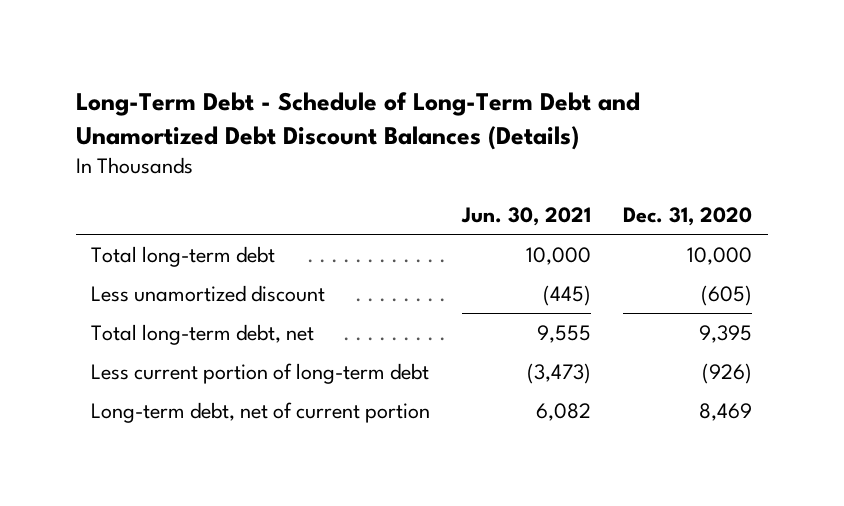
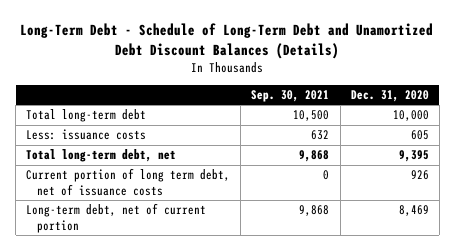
- | Jun. 30, 2021 | Dec. 31, 2020
+ | Sep. 30, 2021 | Dec. 31, 2020
- Less unamortized discount | (445) | (605)
+ Less: issuance costs | 632 | 605
- Less current portion of long-term debt | (3,473) | (926)
+ Current portion of long term debt, net of issuance costs | 0 | 926

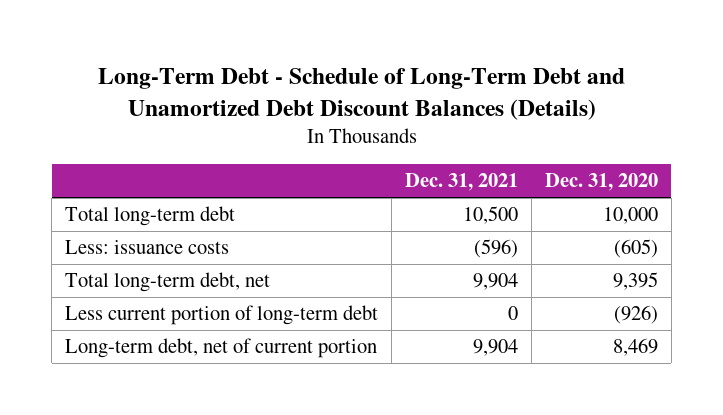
- | Sep. 30, 2021 | Dec. 31, 2020
+ | Dec. 31, 2021 | Dec. 31, 2020
- Less: issuance costs | 632 | 605
+ Less: issuance costs | (596) | (605)
- Current portion of long term debt, net of issuance costs | 0 | 926
+ Less current portion of long-term debt | 0 | (926)

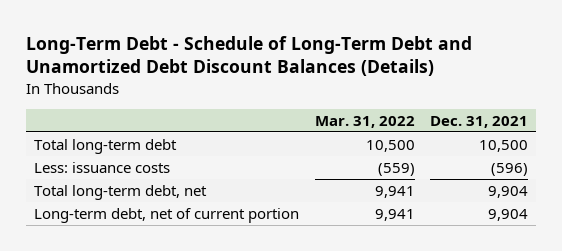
- | Dec. 31, 2021 | Dec. 31, 2020
+ | Mar. 31, 2022 | Dec. 31, 2021
- Less current portion of long-term debt | 0 | (926)

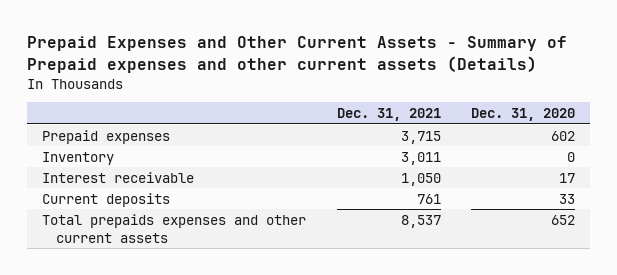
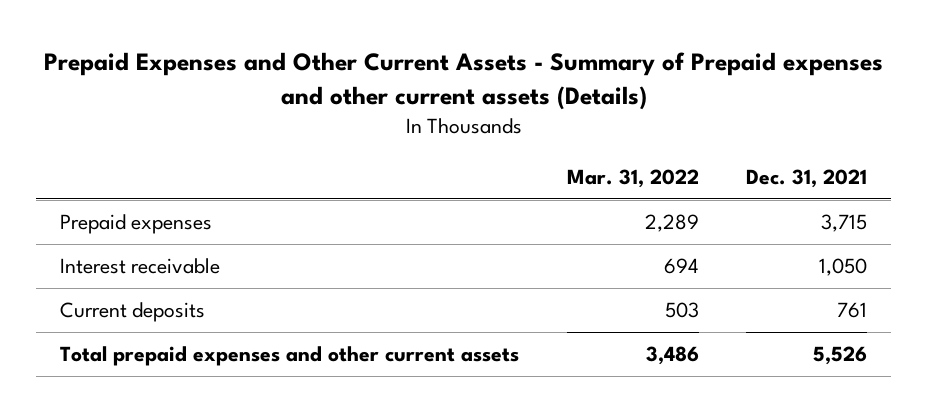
- | Dec. 31, 2021 | Dec. 31, 2020
+ | Mar. 31, 2022 | Dec. 31, 2021
- Inventory | 3,011 | 0
- Total prepaids expenses and other current assets | 8,537 | 652
+ Total prepaid expenses and other current assets | 3,486 | 5,526

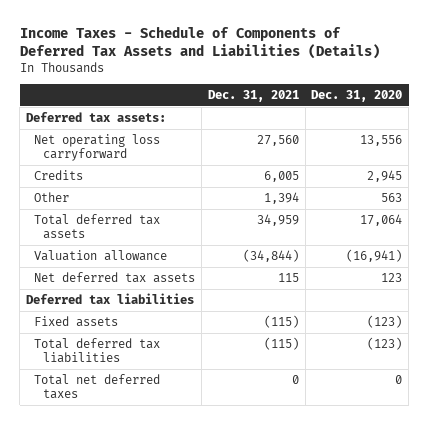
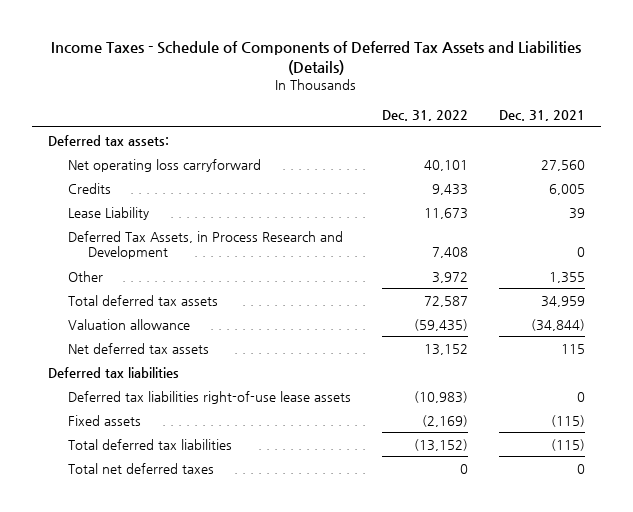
- | Dec. 31, 2021 | Dec. 31, 2020
+ | Dec. 31, 2022 | Dec. 31, 2021
- Other | 1,394 | 563
+ Lease Liability | 11,673 | 39
+ Deferred Tax Assets, in Process Research and Development | 7,408 | 0
+ Other | 3,972 | 1,355
+ Deferred tax liabilities right-of-use lease assets | (10,983) | 0

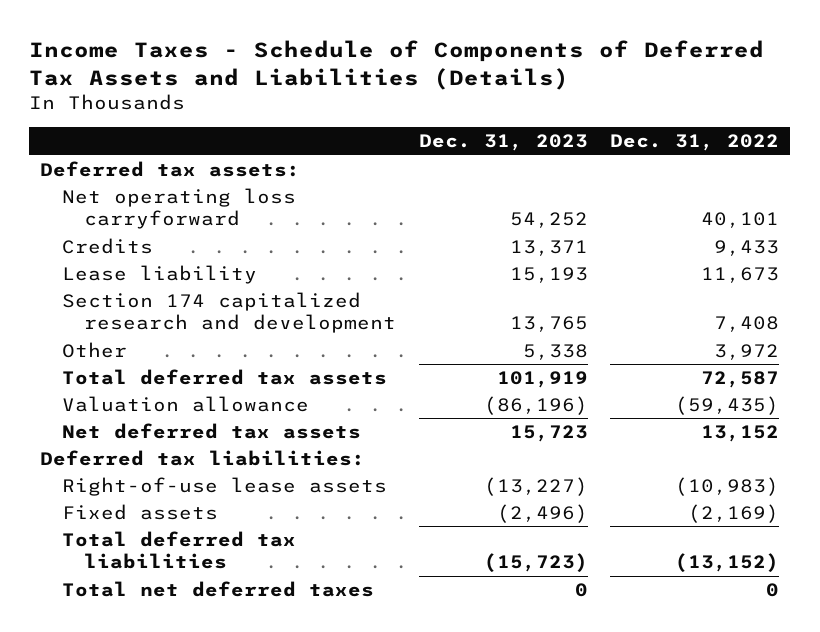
- | Dec. 31, 2022 | Dec. 31, 2021
+ | Dec. 31, 2023 | Dec. 31, 2022
- Lease Liability | 11,673 | 39
- Deferred Tax Assets, in Process Research and Development | 7,408 | 0
+ Lease liability | 15,193 | 11,673
+ Section 174 capitalized research and development | 13,765 | 7,408
- Deferred tax liabilities
- Deferred tax liabilities right-of-use lease assets | (10,983) | 0
+ Deferred tax liabilities:
+ Right-of-use lease assets | (13,227) | (10,983)

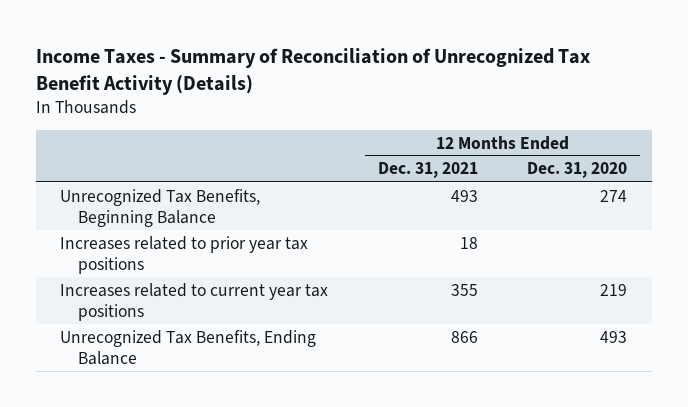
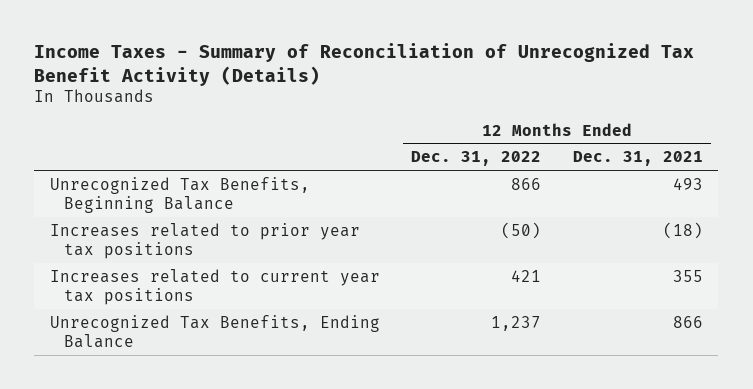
- | 12 Months Ended Dec. 31, 2021 | 12 Months Ended Dec. 31, 2020
+ | 12 Months Ended Dec. 31, 2022 | 12 Months Ended Dec. 31, 2021
- Increases related to prior year tax positions | 18 |
+ Increases related to prior year tax positions | (50) | (18)

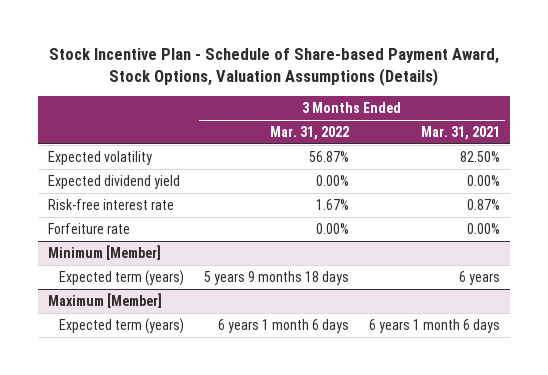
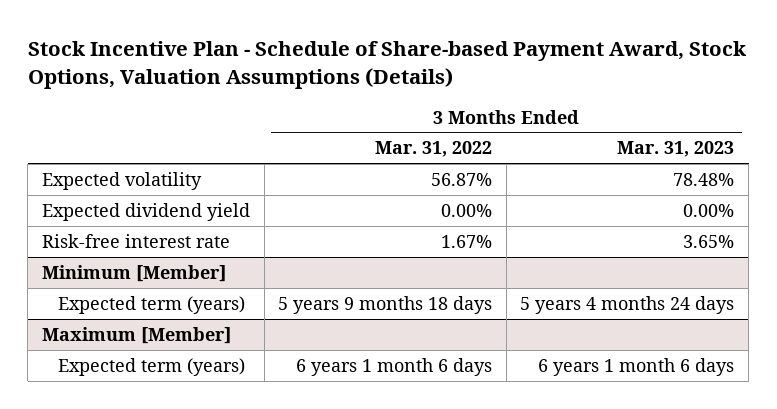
- | 3 Months Ended Mar. 31, 2022 | 3 Months Ended Mar. 31, 2021
+ | 3 Months Ended Mar. 31, 2022 | 3 Months Ended Mar. 31, 2023
- Forfeiture rate | 0.00% | 0.00%

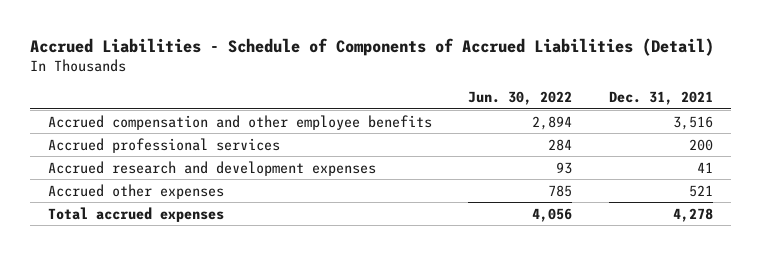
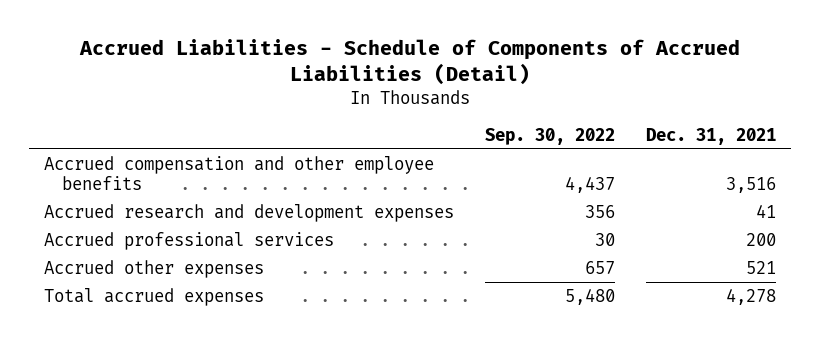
- | Jun. 30, 2022 | Dec. 31, 2021
+ | Sep. 30, 2022 | Dec. 31, 2021
moved down: Accrued professional services | 30 | 200

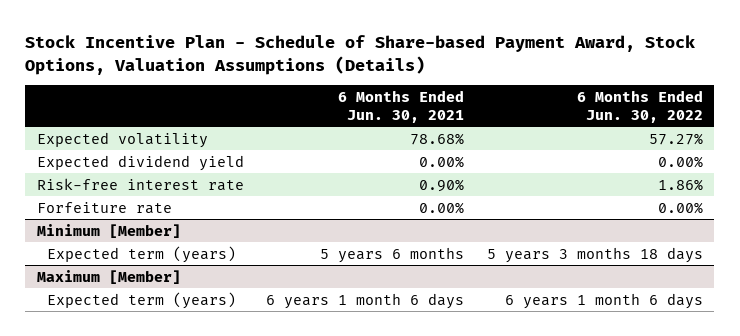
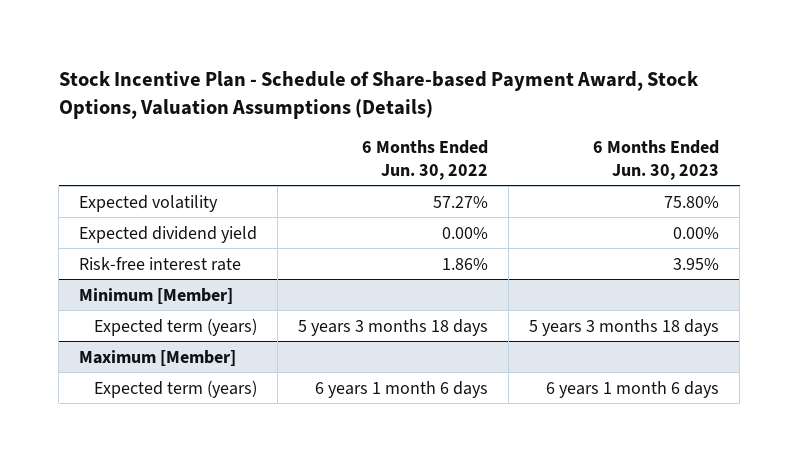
- | 6 Months Ended Jun. 30, 2021 | 6 Months Ended Jun. 30, 2022
+ | 6 Months Ended Jun. 30, 2022 | 6 Months Ended Jun. 30, 2023
- Forfeiture rate | 0.00% | 0.00%

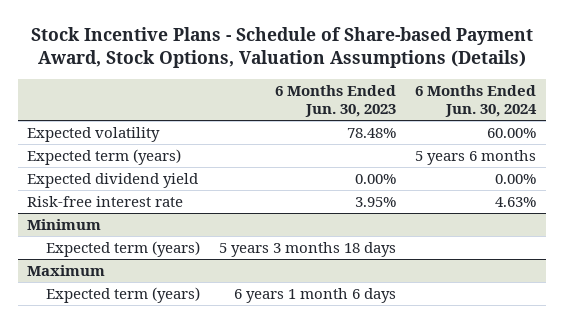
- Stock Incentive Plan - Schedule of Share-based Payment Award, Stock Options, Valuation Assumptions (Details)
+ Stock Incentive Plans - Schedule of Share-based Payment Award, Stock Options, Valuation Assumptions (Details)
- | 6 Months Ended Jun. 30, 2022 | 6 Months Ended Jun. 30, 2023
+ | 6 Months Ended Jun. 30, 2023 | 6 Months Ended Jun. 30, 2024
- Expected volatility | 57.27% | 75.80%
+ Expected volatility | 78.48% | 60.00%
+ Expected term (years) | | 5 years 6 months
- Minimum [Member]
+ Minimum
- Maximum [Member]
+ Maximum

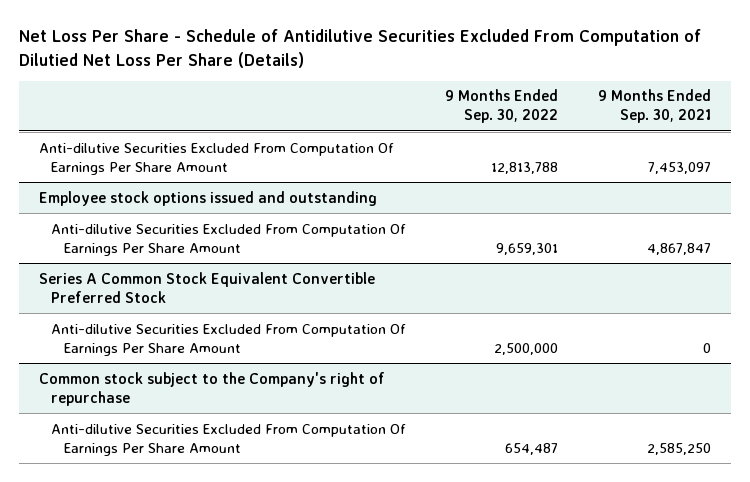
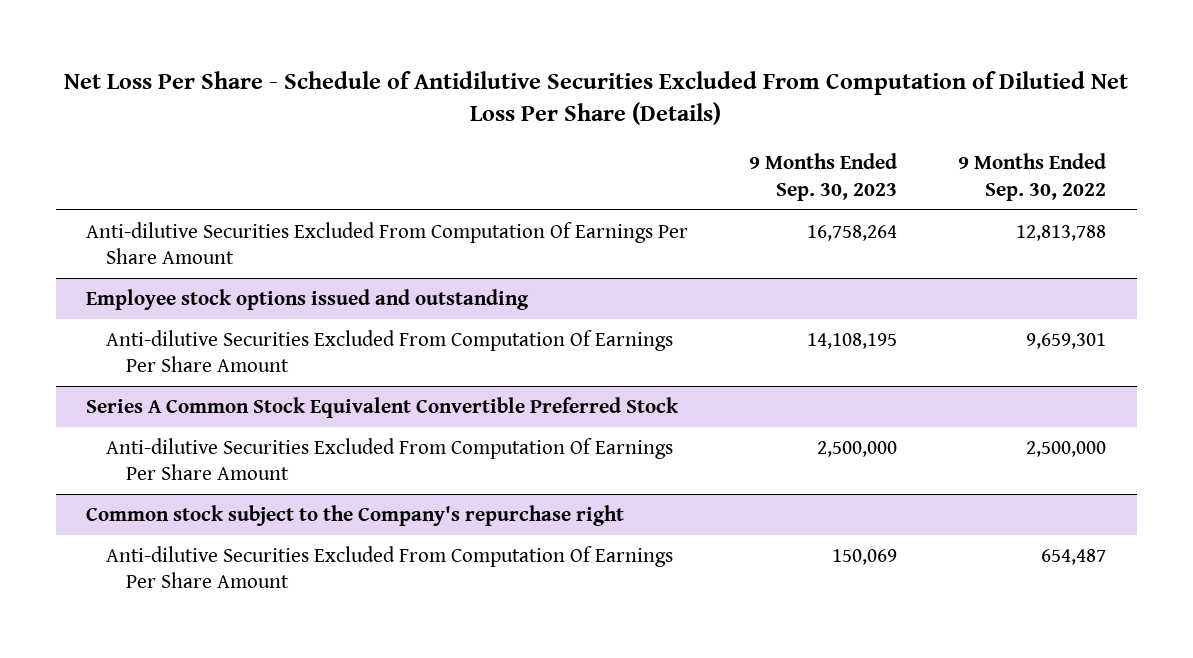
- | 9 Months Ended Sep. 30, 2022 | 9 Months Ended Sep. 30, 2021
+ | 9 Months Ended Sep. 30, 2023 | 9 Months Ended Sep. 30, 2022
- Common stock subject to the Company's right of repurchase
+ Common stock subject to the Company's repurchase right

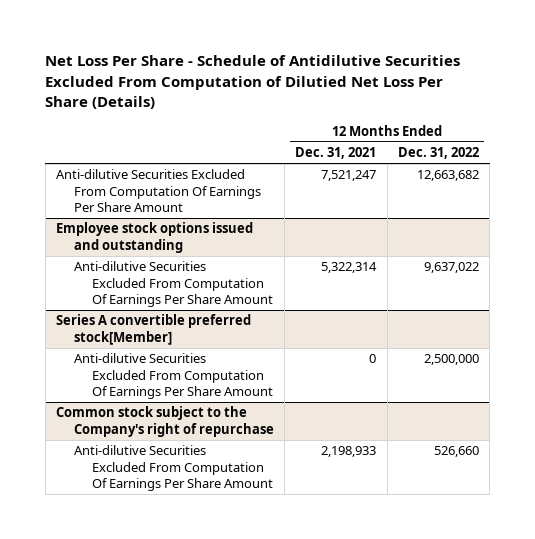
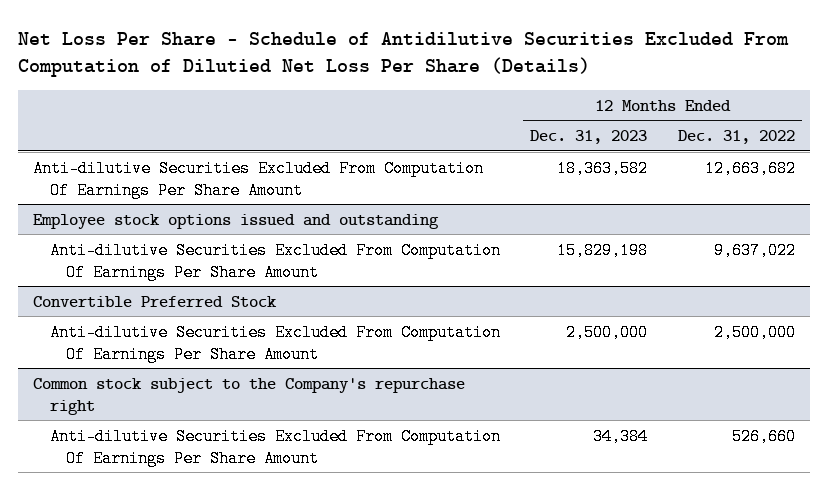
- | 12 Months Ended Dec. 31, 2021 | 12 Months Ended Dec. 31, 2022
+ | 12 Months Ended Dec. 31, 2023 | 12 Months Ended Dec. 31, 2022
- Series A convertible preferred stock[Member]
+ Convertible Preferred Stock
- Common stock subject to the Company's right of repurchase
+ Common stock subject to the Company's repurchase right

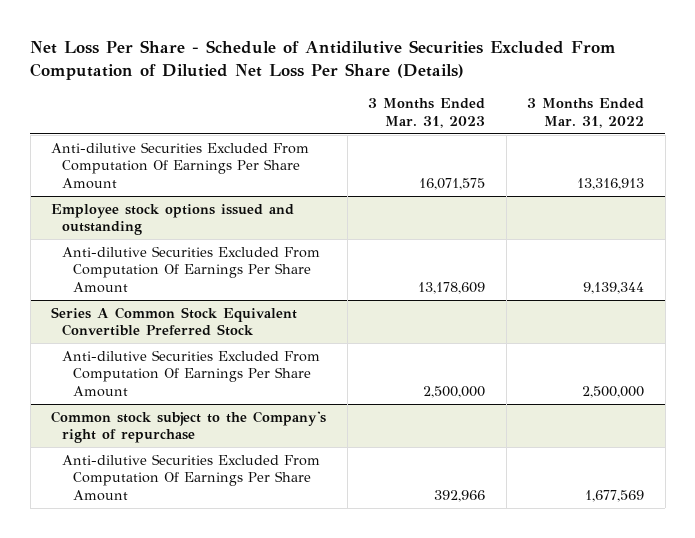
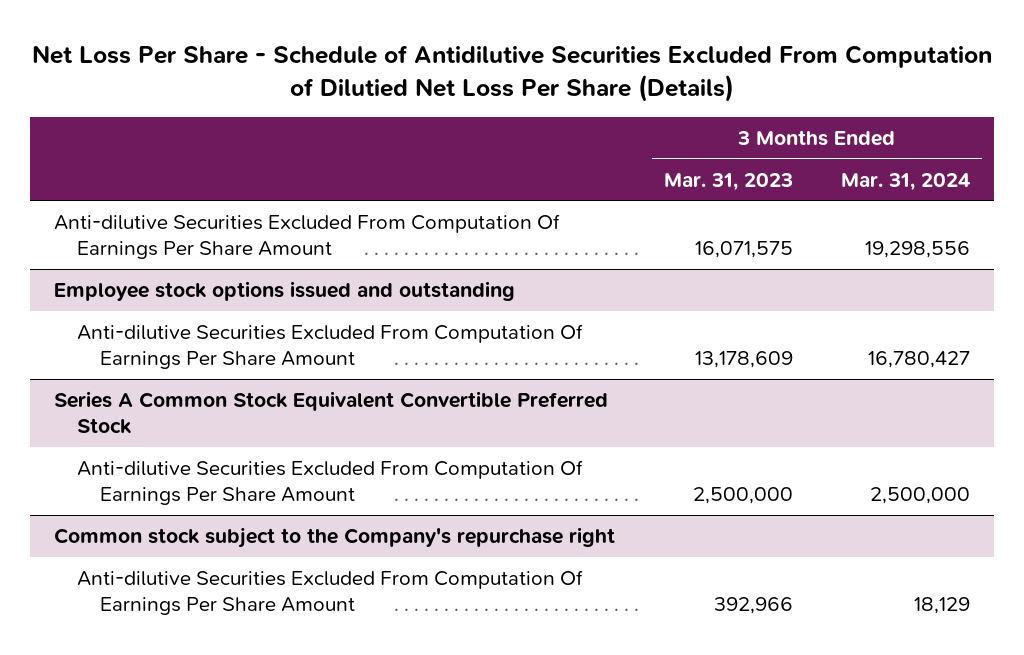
- | 3 Months Ended Mar. 31, 2023 | 3 Months Ended Mar. 31, 2022
+ | 3 Months Ended Mar. 31, 2023 | 3 Months Ended Mar. 31, 2024
- Common stock subject to the Company's right of repurchase
+ Common stock subject to the Company's repurchase right

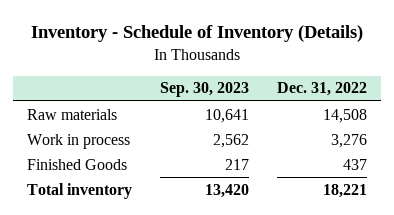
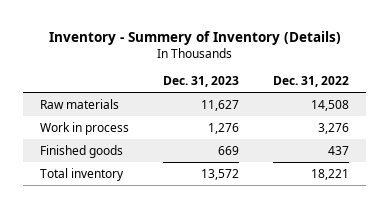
- Inventory - Schedule of Inventory (Details)
+ Inventory - Summery of Inventory (Details)
- | Sep. 30, 2023 | Dec. 31, 2022
+ | Dec. 31, 2023 | Dec. 31, 2022
- Finished Goods | 217 | 437
+ Finished goods | 669 | 437

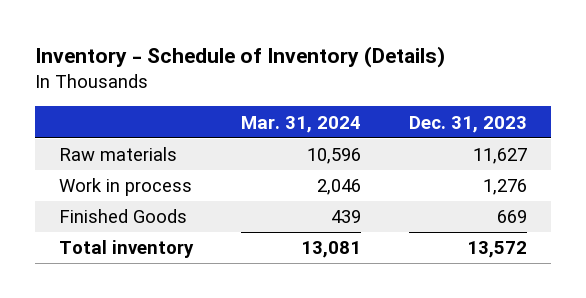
- Inventory - Summery of Inventory (Details)
+ Inventory - Schedule of Inventory (Details)
- | Dec. 31, 2023 | Dec. 31, 2022
+ | Mar. 31, 2024 | Dec. 31, 2023
- Finished goods | 669 | 437
+ Finished Goods | 439 | 669

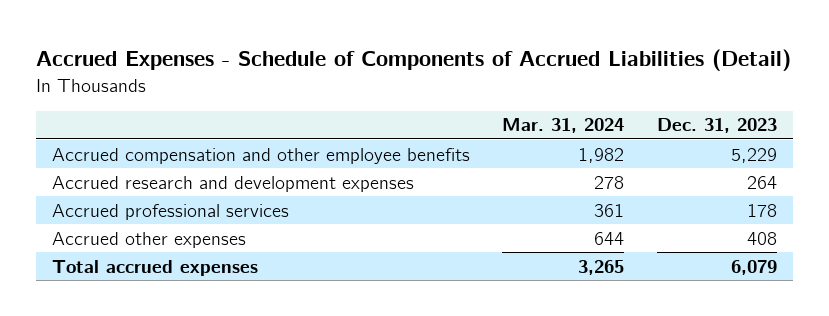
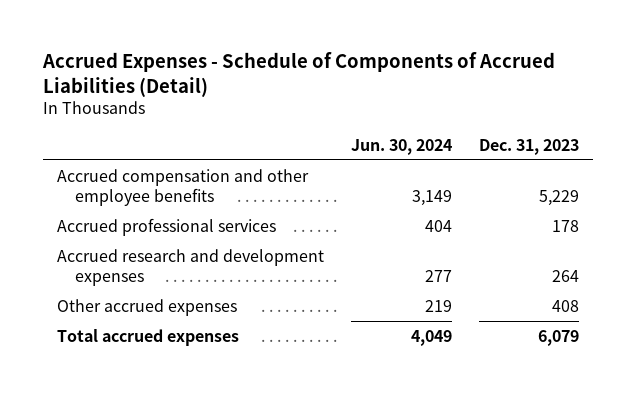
- | Mar. 31, 2024 | Dec. 31, 2023
+ | Jun. 30, 2024 | Dec. 31, 2023
- Accrued other expenses | 644 | 408
moved down: Accrued research and development expenses | 277 | 264
+ Other accrued expenses | 219 | 408

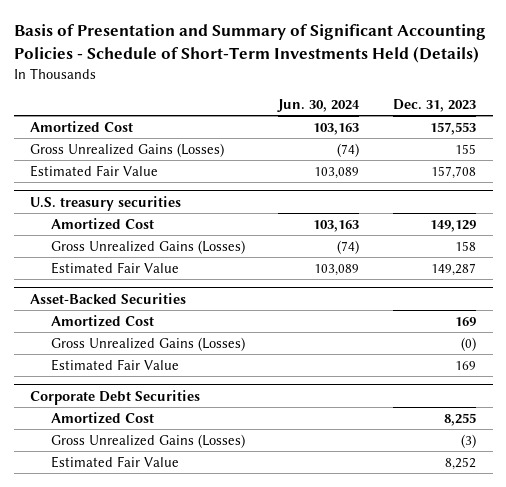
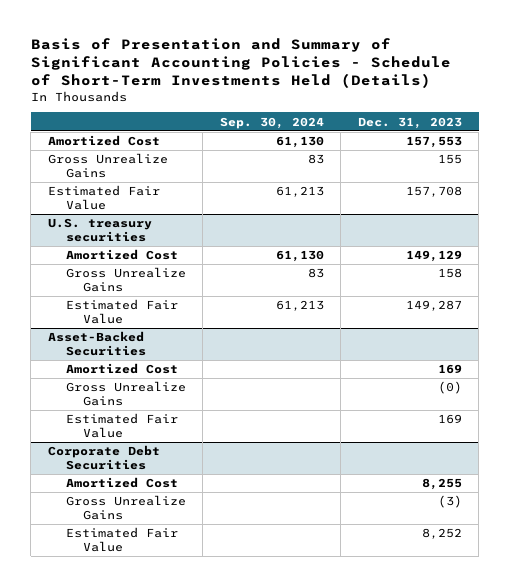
- | Jun. 30, 2024 | Dec. 31, 2023
+ | Sep. 30, 2024 | Dec. 31, 2023
- Gross Unrealized Gains (Losses) | (74) | 155
+ Gross Unrealize Gains | 83 | 155
@ U.S. treasury securities
- Gross Unrealized Gains (Losses) | (74) | 158
+ Gross Unrealize Gains | 83 | 158
@ Asset-Backed Securities
- Gross Unrealized Gains (Losses) | | (0)
+ Gross Unrealize Gains | | (0)
@ Corporate Debt Securities
- Gross Unrealized Gains (Losses) | | (3)
+ Gross Unrealize Gains | | (3)

